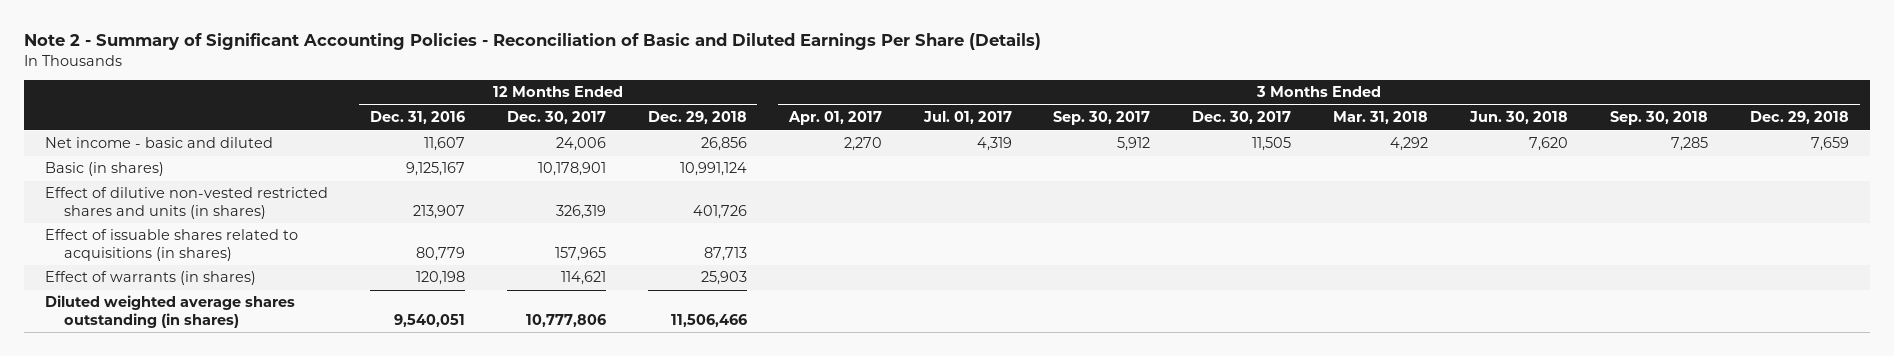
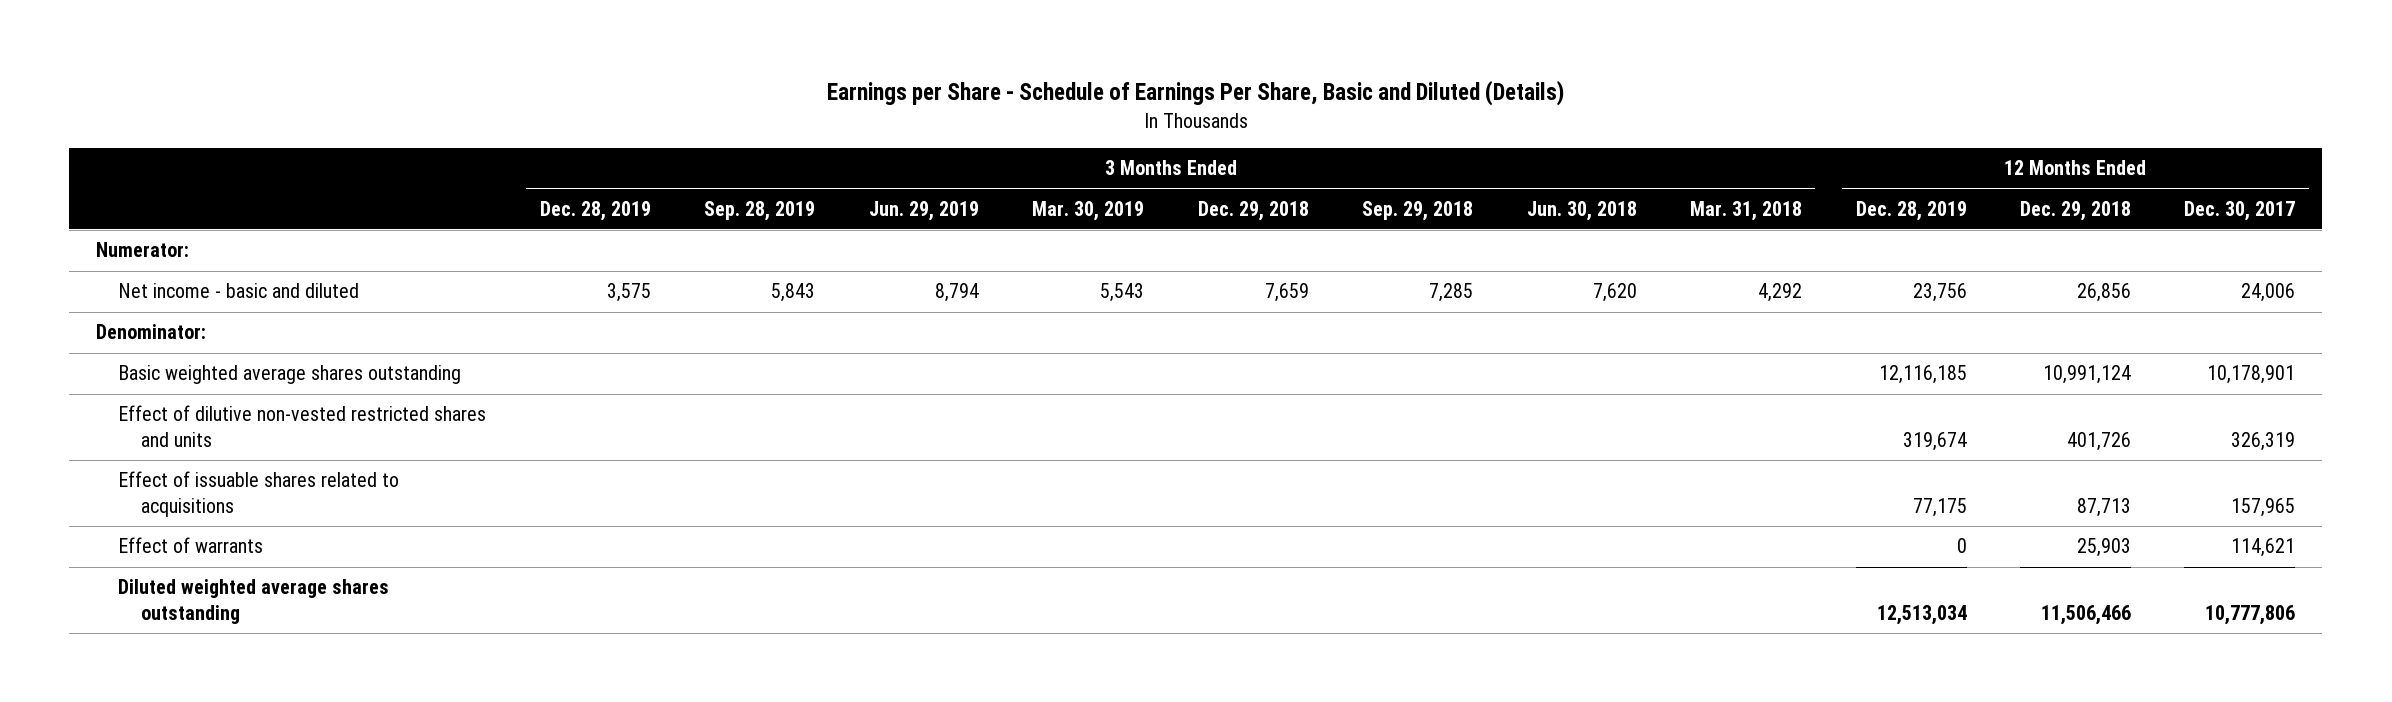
- Note 2 - Summary of Significant Accounting Policies - Reconciliation of Basic and Diluted Earnings Per Share (Details)
+ Earnings per Share - Schedule of Earnings Per Share, Basic and Diluted (Details)
- | 12 Months Ended Dec. 31, 2016 | 12 Months Ended Dec. 30, 2017 | 12 Months Ended Dec. 29, 2018 | 3 Months Ended Apr. 01, 2017 | 3 Months Ended Jul. 01, 2017 | 3 Months Ended Sep. 30, 2017 | 3 Months Ended Dec. 30, 2017 | 3 Months Ended Mar. 31, 2018 | 3 Months Ended Jun. 30, 2018 | 3 Months Ended Sep. 30, 2018 | 3 Months Ended Dec. 29, 2018
+ | 3 Months Ended Dec. 28, 2019 | 3 Months Ended Sep. 28, 2019 | 3 Months Ended Jun. 29, 2019 | 3 Months Ended Mar. 30, 2019 | 3 Months Ended Dec. 29, 2018 | 3 Months Ended Sep. 29, 2018 | 3 Months Ended Jun. 30, 2018 | 3 Months Ended Mar. 31, 2018 | 12 Months Ended Dec. 28, 2019 | 12 Months Ended Dec. 29, 2018 | 12 Months Ended Dec. 30, 2017
+ Numerator:
- Basic (in shares) | 9,125,167 | 10,178,901 | 10,991,124 | | | | | | | |
- Effect of dilutive non-vested restricted shares and units (in shares) | 213,907 | 326,319 | 401,726 | | | | | | | |
- Effect of issuable shares related to acquisitions (in shares) | 80,779 | 157,965 | 87,713 | | | | | | | |
- Effect of warrants (in shares) | 120,198 | 114,621 | 25,903 | | | | | | | |
- Diluted weighted average shares outstanding (in shares) | 9,540,051 | 10,777,806 | 11,506,466 | | | | | | | |
+ Denominator:
+ Basic weighted average shares outstanding | | | | | | | | | 12,116,185 | 10,991,124 | 10,178,901
+ Effect of dilutive non-vested restricted shares and units | | | | | | | | | 319,674 | 401,726 | 326,319
+ Effect of issuable shares related to acquisitions | | | | | | | | | 77,175 | 87,713 | 157,965
+ Effect of warrants | | | | | | | | | 0 | 25,903 | 114,621
+ Diluted weighted average shares outstanding | | | | | | | | | 12,513,034 | 11,506,466 | 10,777,806

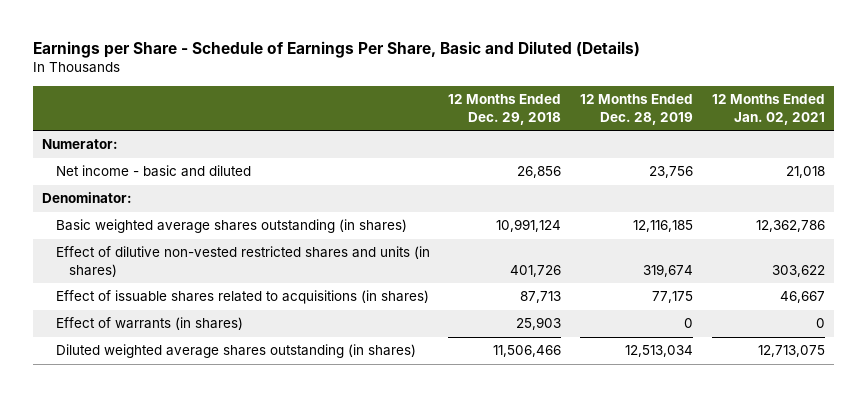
- | 3 Months Ended Dec. 28, 2019 | 3 Months Ended Sep. 28, 2019 | 3 Months Ended Jun. 29, 2019 | 3 Months Ended Mar. 30, 2019 | 3 Months Ended Dec. 29, 2018 | 3 Months Ended Sep. 29, 2018 | 3 Months Ended Jun. 30, 2018 | 3 Months Ended Mar. 31, 2018 | 12 Months Ended Dec. 28, 2019 | 12 Months Ended Dec. 29, 2018 | 12 Months Ended Dec. 30, 2017
+ | 12 Months Ended Dec. 29, 2018 | 12 Months Ended Dec. 28, 2019 | 12 Months Ended Jan. 02, 2021
- Basic weighted average shares outstanding | | | | | | | | | 12,116,185 | 10,991,124 | 10,178,901
- Effect of dilutive non-vested restricted shares and units | | | | | | | | | 319,674 | 401,726 | 326,319
- Effect of issuable shares related to acquisitions | | | | | | | | | 77,175 | 87,713 | 157,965
- Effect of warrants | | | | | | | | | 0 | 25,903 | 114,621
- Diluted weighted average shares outstanding | | | | | | | | | 12,513,034 | 11,506,466 | 10,777,806
+ Basic weighted average shares outstanding (in shares) | 10,991,124 | 12,116,185 | 12,362,786
+ Effect of dilutive non-vested restricted shares and units (in shares) | 401,726 | 319,674 | 303,622
+ Effect of issuable shares related to acquisitions (in shares) | 87,713 | 77,175 | 46,667
+ Effect of warrants (in shares) | 25,903 | 0 | 0
+ Diluted weighted average shares outstanding (in shares) | 11,506,466 | 12,513,034 | 12,713,075

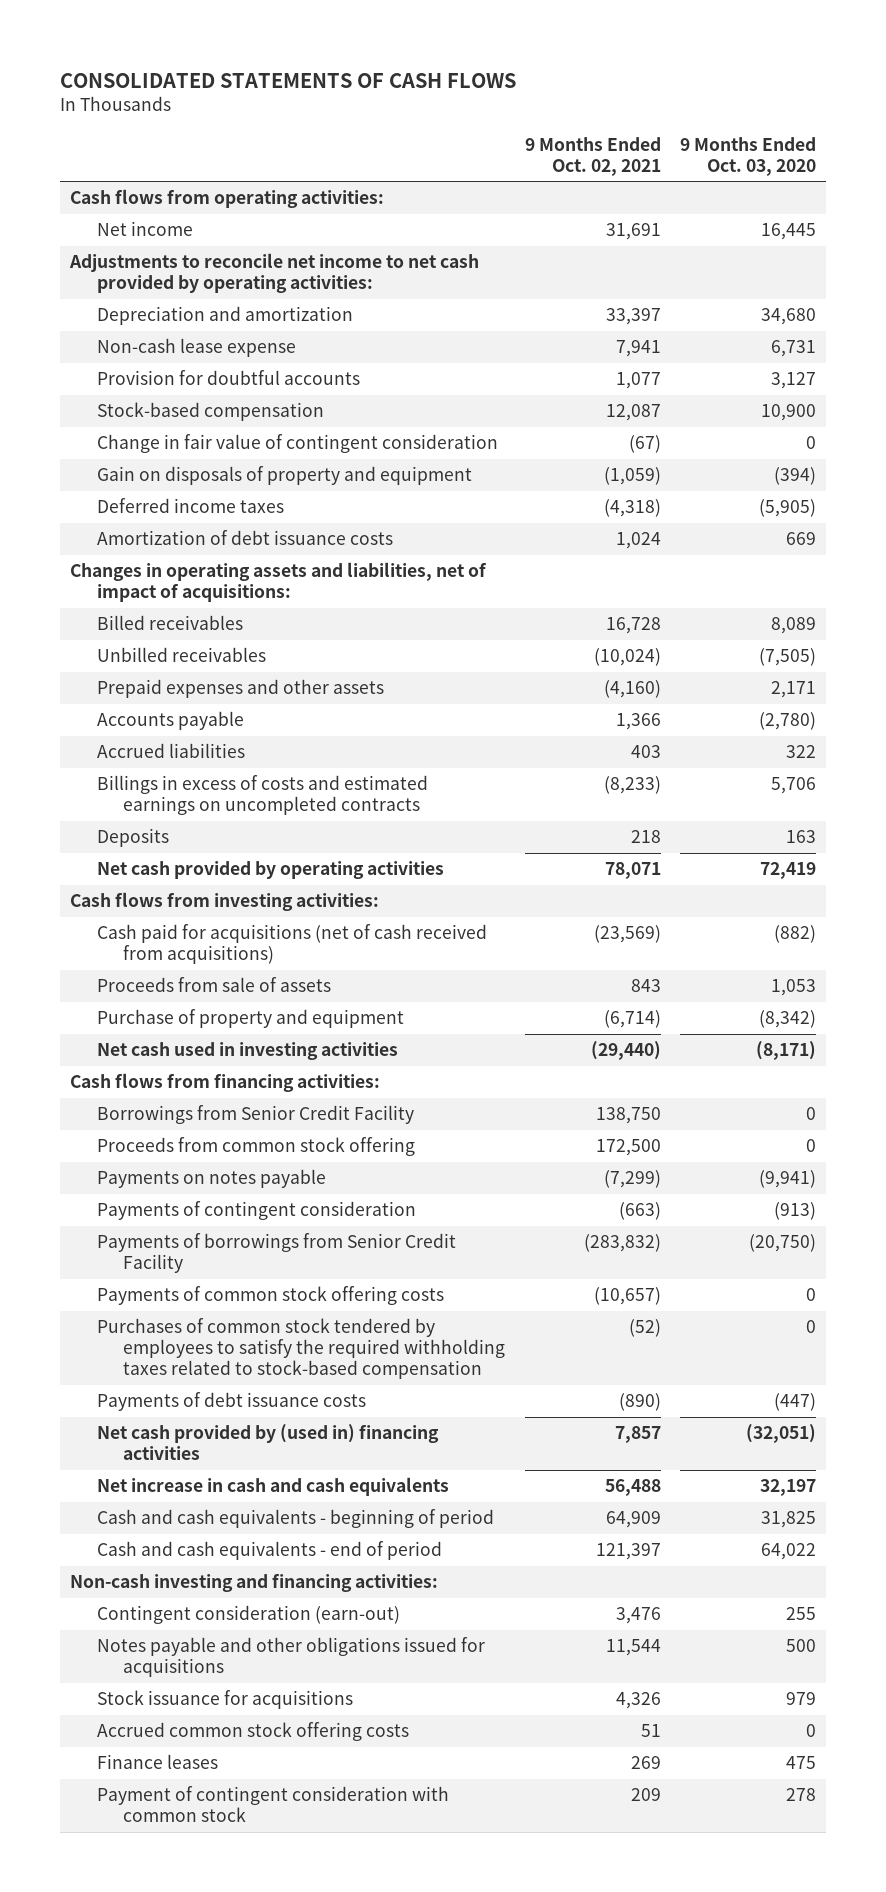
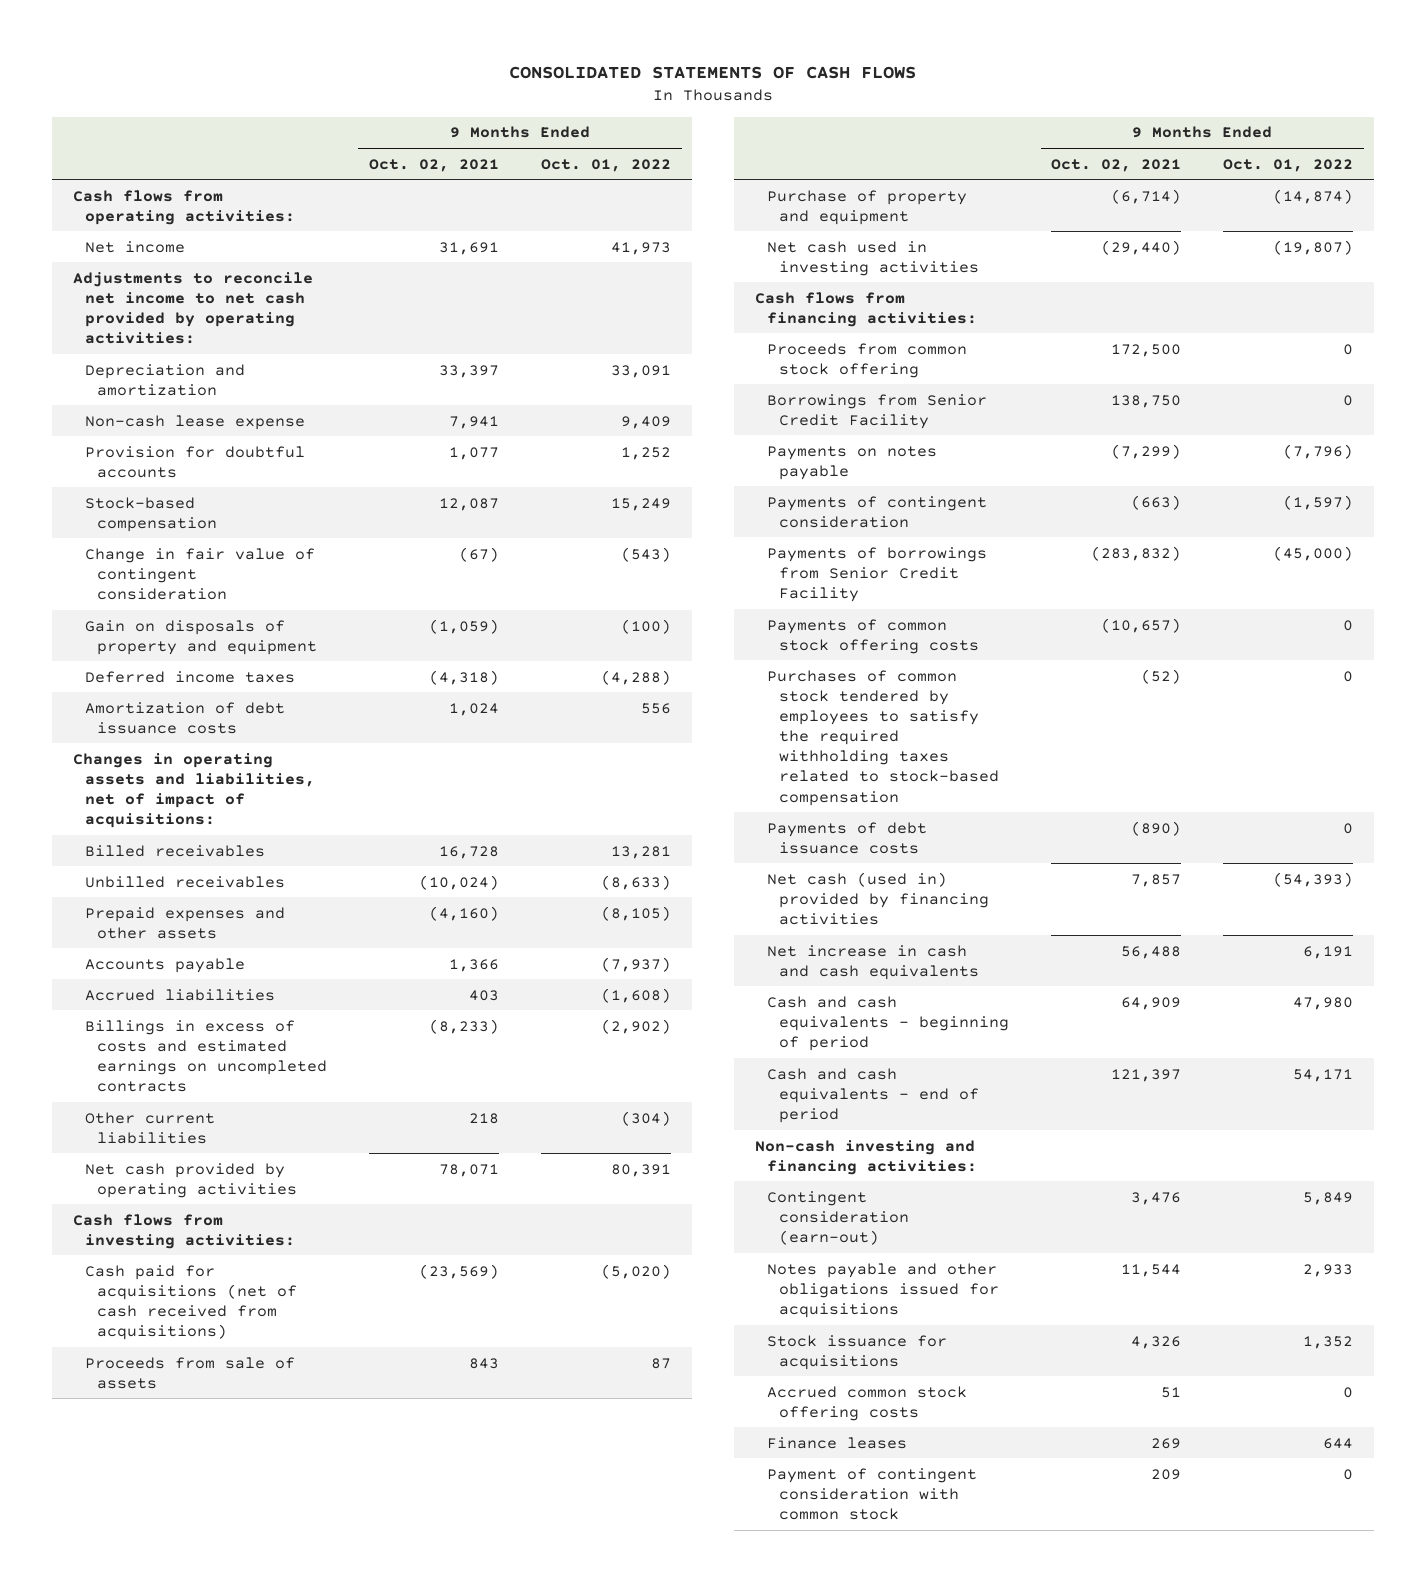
- | 9 Months Ended Oct. 02, 2021 | 9 Months Ended Oct. 03, 2020
+ | 9 Months Ended Oct. 02, 2021 | 9 Months Ended Oct. 01, 2022
- Deposits | 218 | 163
+ Other current liabilities | 218 | (304)
moved down: Borrowings from Senior Credit Facility | 138,750 | 0
- Net cash provided by (used in) financing activities | 7,857 | (32,051)
+ Net cash (used in) provided by financing activities | 7,857 | (54,393)

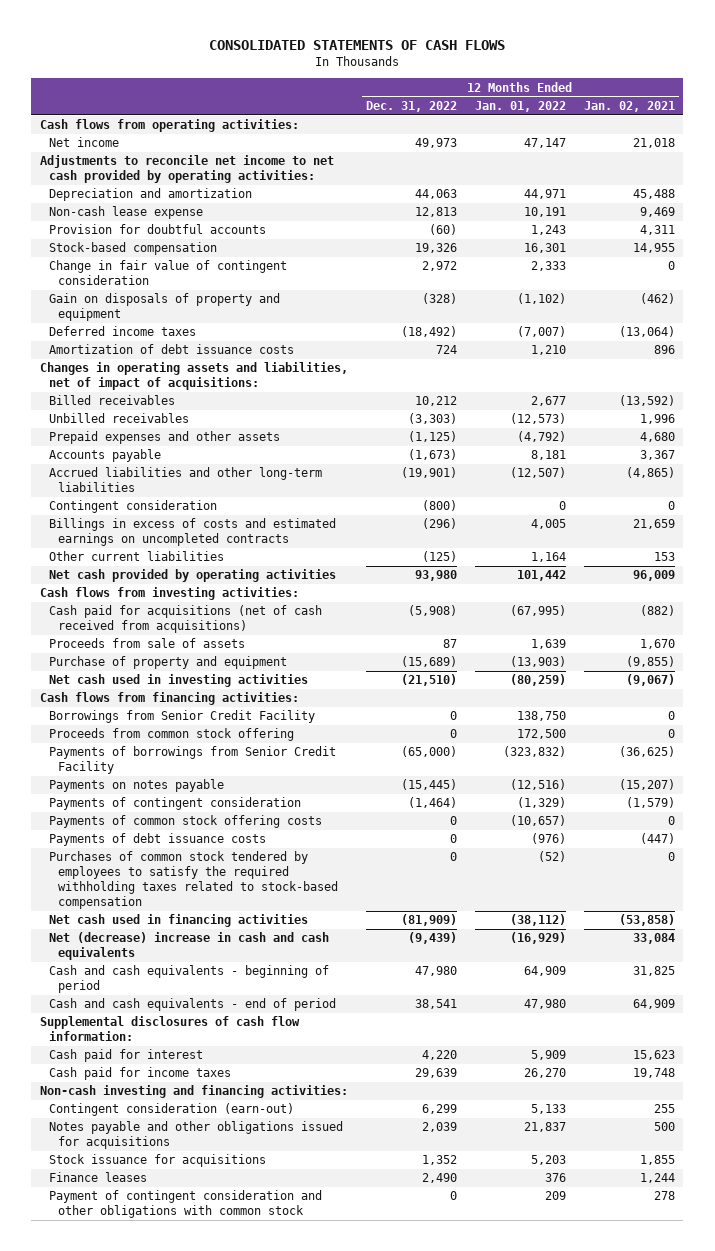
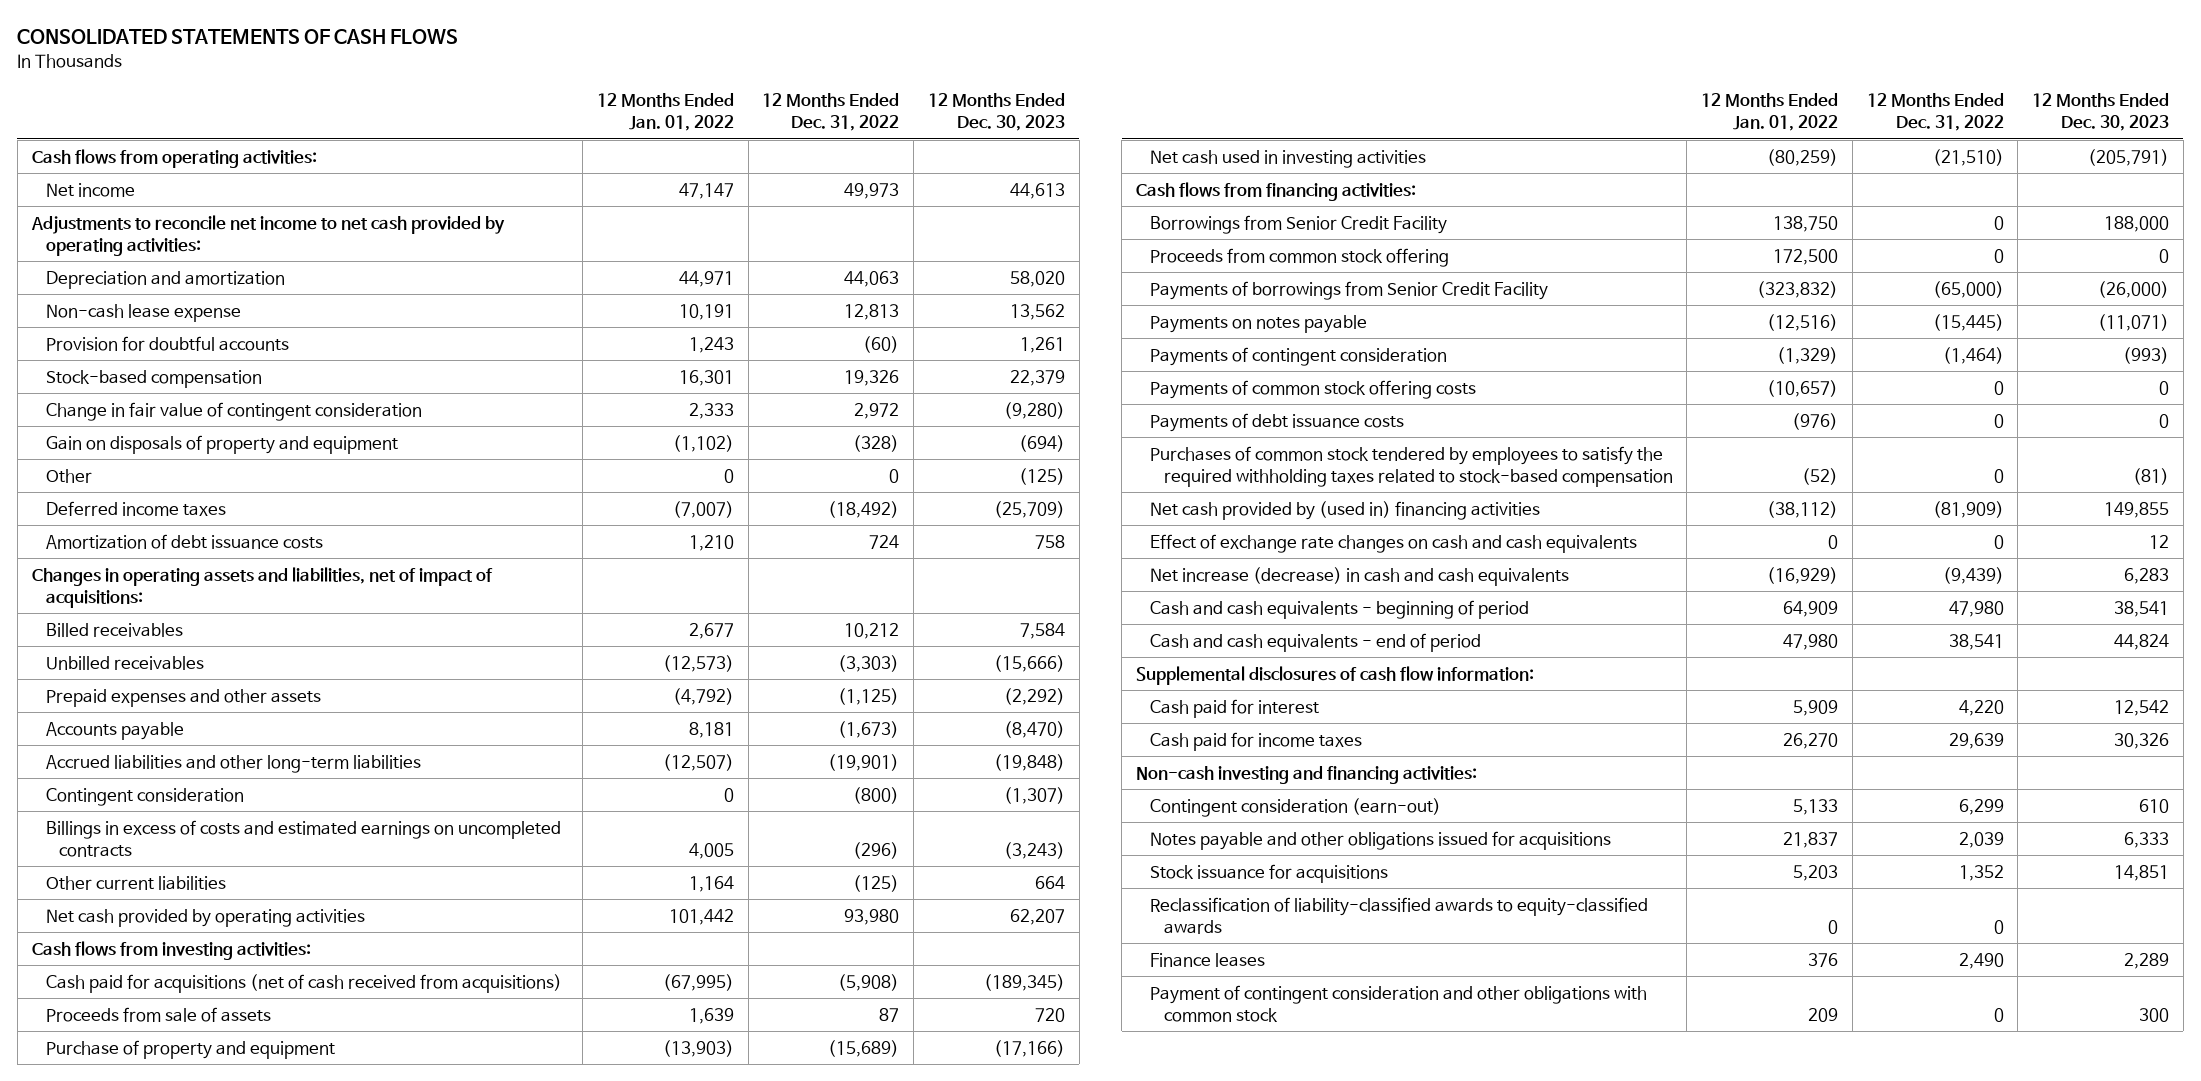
- | 12 Months Ended Dec. 31, 2022 | 12 Months Ended Jan. 01, 2022 | 12 Months Ended Jan. 02, 2021
+ | 12 Months Ended Jan. 01, 2022 | 12 Months Ended Dec. 31, 2022 | 12 Months Ended Dec. 30, 2023
+ Other | 0 | 0 | (125)
- Net cash used in financing activities | (81,909) | (38,112) | (53,858)
- Net (decrease) increase in cash and cash equivalents | (9,439) | (16,929) | 33,084
+ Net cash provided by (used in) financing activities | (38,112) | (81,909) | 149,855
+ Effect of exchange rate changes on cash and cash equivalents | 0 | 0 | 12
+ Net increase (decrease) in cash and cash equivalents | (16,929) | (9,439) | 6,283
+ Reclassification of liability-classified awards to equity-classified awards | 0 | 0 |

